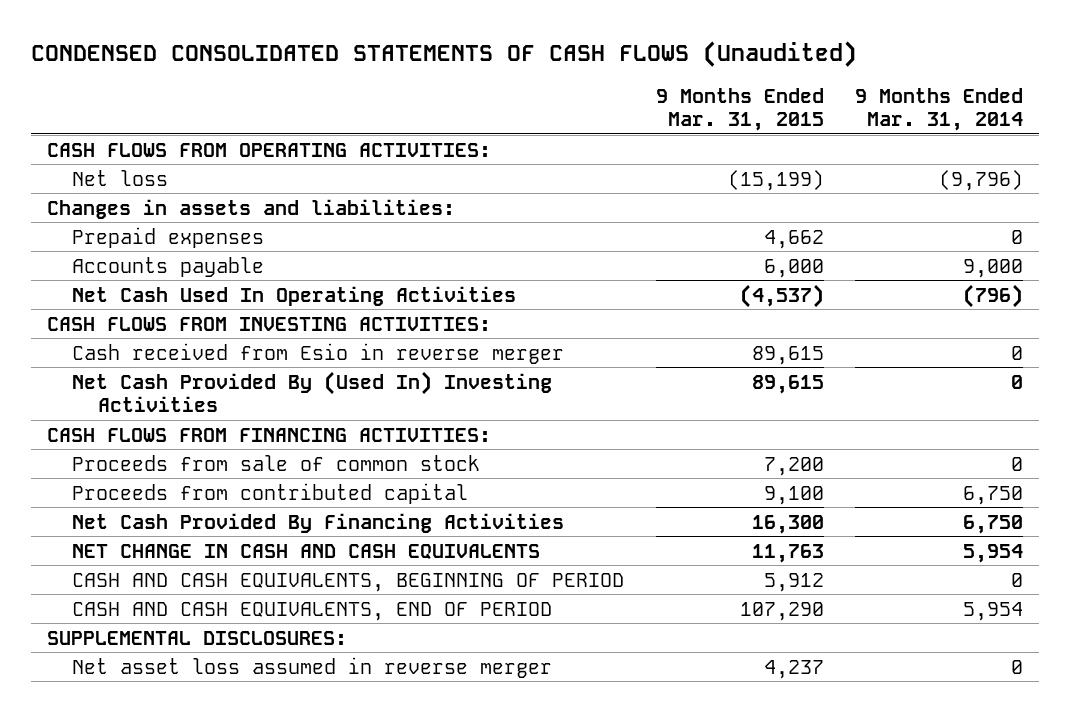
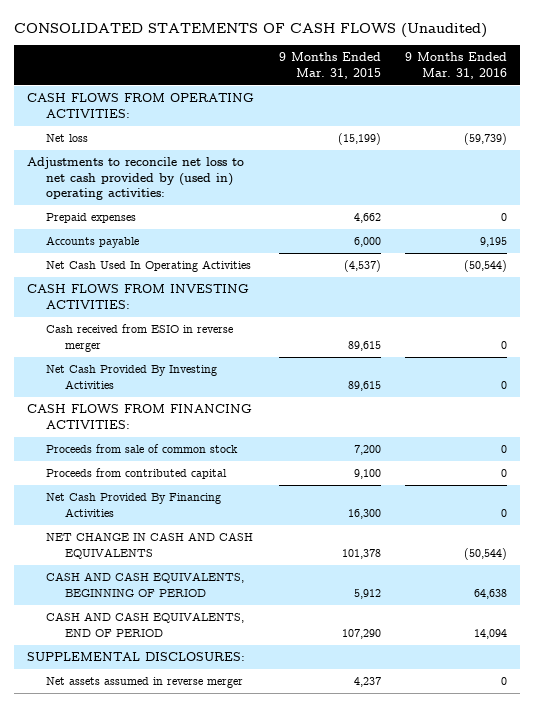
- CONDENSED CONSOLIDATED STATEMENTS OF CASH FLOWS (Unaudited)
+ CONSOLIDATED STATEMENTS OF CASH FLOWS (Unaudited)
- | 9 Months Ended Mar. 31, 2015 | 9 Months Ended Mar. 31, 2014
+ | 9 Months Ended Mar. 31, 2015 | 9 Months Ended Mar. 31, 2016
- Changes in assets and liabilities:
+ Adjustments to reconcile net loss to net cash provided by (used in) operating activities:
- Cash received from Esio in reverse merger | 89,615 | 0
- Net Cash Provided By (Used In) Investing Activities | 89,615 | 0
+ Cash received from ESIO in reverse merger | 89,615 | 0
+ Net Cash Provided By Investing Activities | 89,615 | 0
- NET CHANGE IN CASH AND CASH EQUIVALENTS | 11,763 | 5,954
+ NET CHANGE IN CASH AND CASH EQUIVALENTS | 101,378 | (50,544)
- Net asset loss assumed in reverse merger | 4,237 | 0
+ Net assets assumed in reverse merger | 4,237 | 0

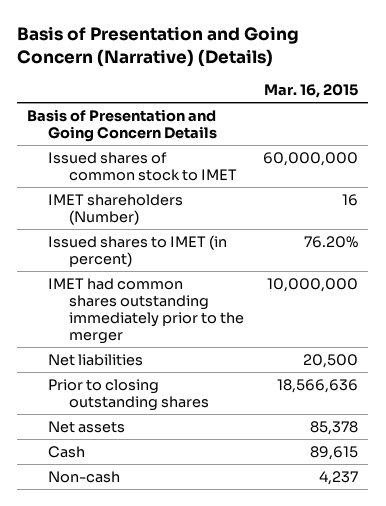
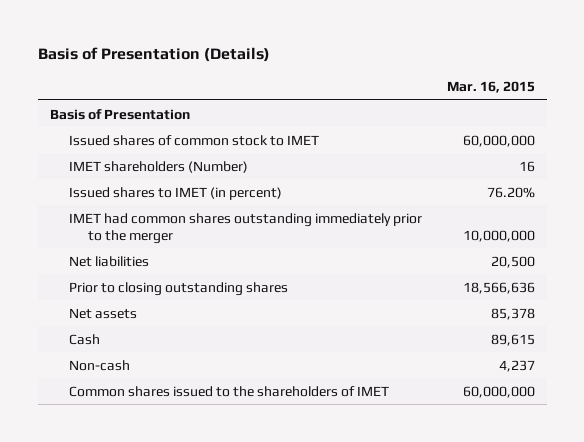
- Basis of Presentation and Going Concern (Narrative) (Details)
+ Basis of Presentation (Details)
- Basis of Presentation and Going Concern Details
+ Basis of Presentation
+ Common shares issued to the shareholders of IMET | 60,000,000

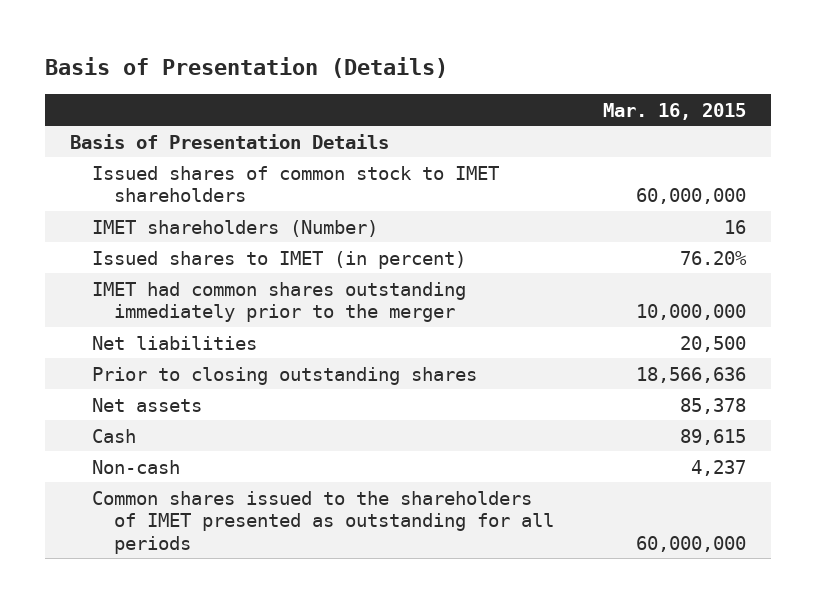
- Basis of Presentation
- Issued shares of common stock to IMET | 60,000,000
+ Basis of Presentation Details
+ Issued shares of common stock to IMET shareholders | 60,000,000
- Common shares issued to the shareholders of IMET | 60,000,000
+ Common shares issued to the shareholders of IMET presented as outstanding for all periods | 60,000,000

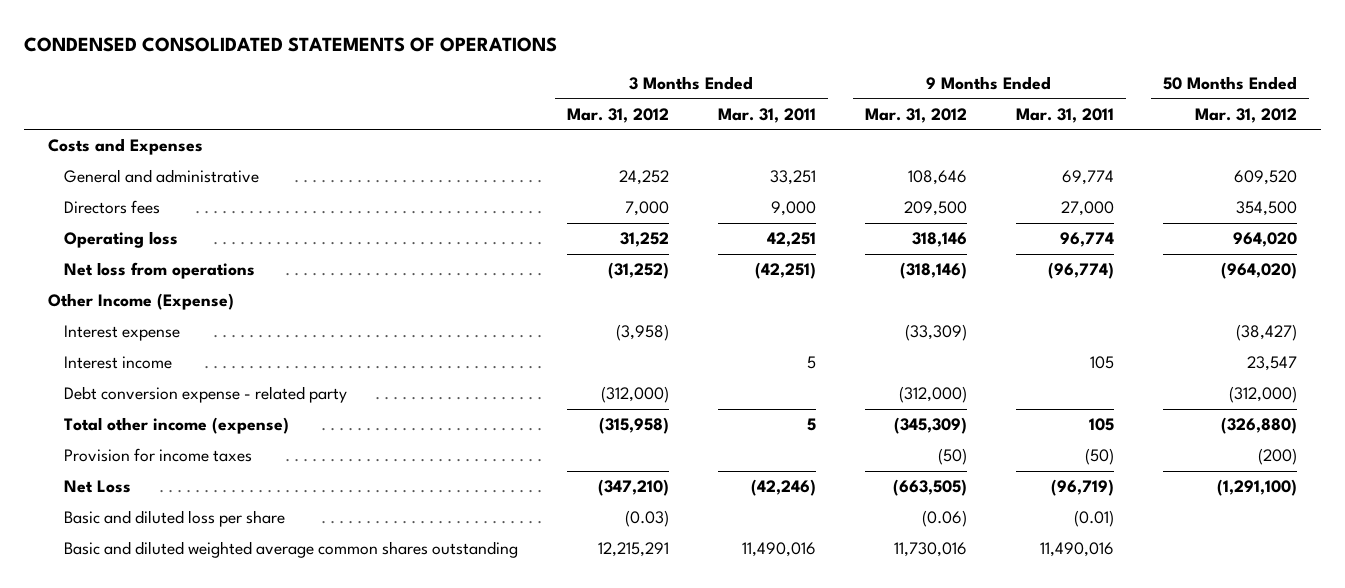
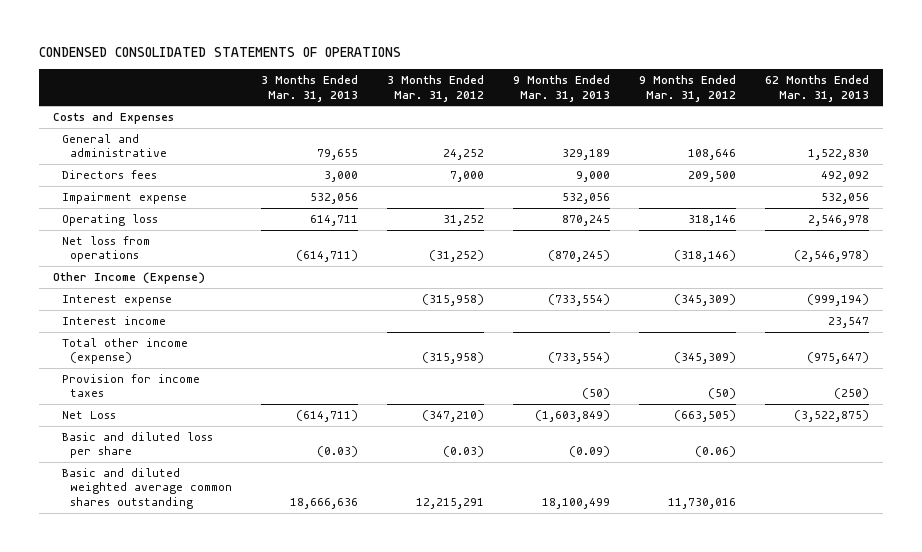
- | 3 Months Ended Mar. 31, 2012 | 3 Months Ended Mar. 31, 2011 | 9 Months Ended Mar. 31, 2012 | 9 Months Ended Mar. 31, 2011 | 50 Months Ended Mar. 31, 2012
+ | 3 Months Ended Mar. 31, 2013 | 3 Months Ended Mar. 31, 2012 | 9 Months Ended Mar. 31, 2013 | 9 Months Ended Mar. 31, 2012 | 62 Months Ended Mar. 31, 2013
+ Impairment expense | 532,056 | | 532,056 | | 532,056
- Interest expense | (3,958) | | (33,309) | | (38,427)
+ Interest expense | | (315,958) | (733,554) | (345,309) | (999,194)
- Debt conversion expense - related party | (312,000) | | (312,000) | | (312,000)

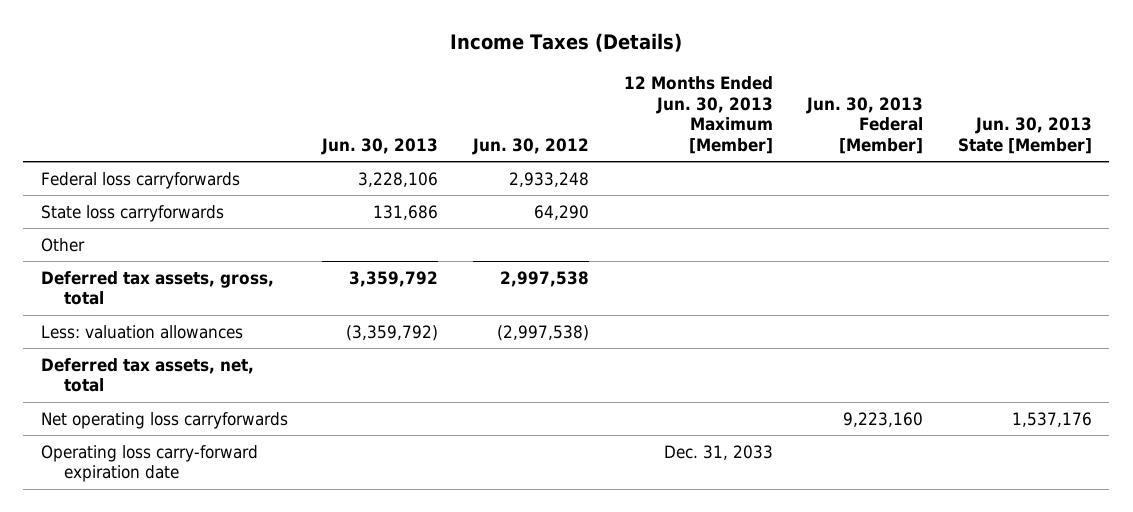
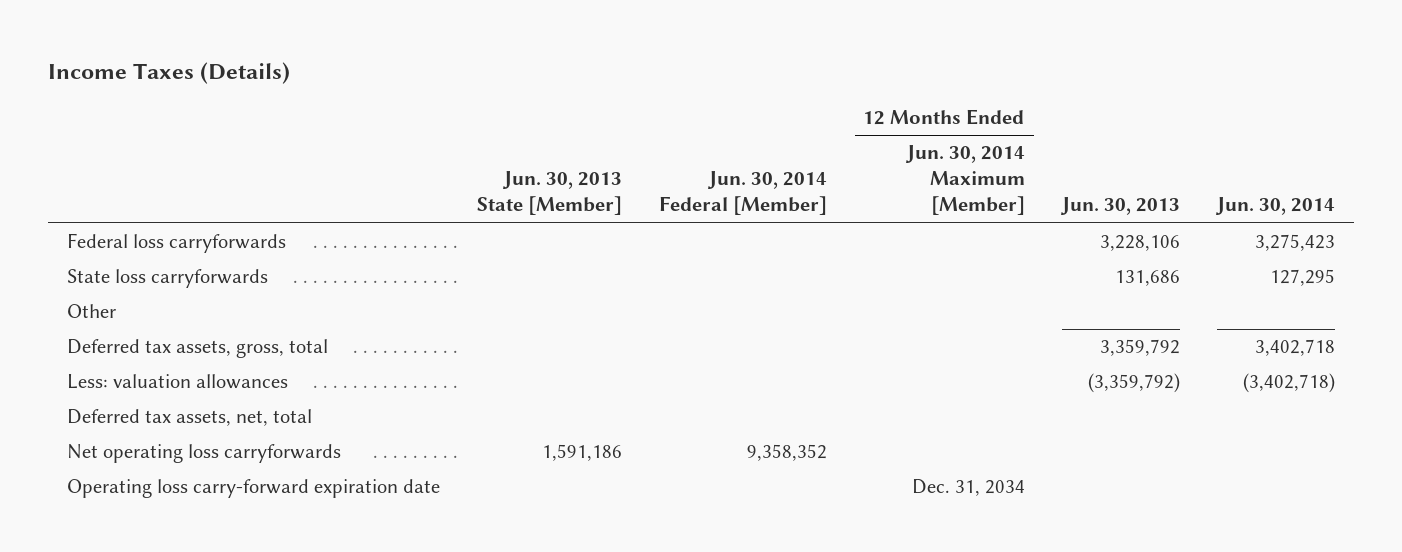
- | Jun. 30, 2013 | Jun. 30, 2012 | 12 Months Ended Jun. 30, 2013 Maximum [Member] | Jun. 30, 2013 Federal [Member] | Jun. 30, 2013 State [Member]
+ | Jun. 30, 2013 State [Member] | Jun. 30, 2014 Federal [Member] | 12 Months Ended Jun. 30, 2014 Maximum [Member] | Jun. 30, 2013 | Jun. 30, 2014
- Net operating loss carryforwards | | | | 9,223,160 | 1,537,176
+ Net operating loss carryforwards | 1,591,186 | 9,358,352 | | |

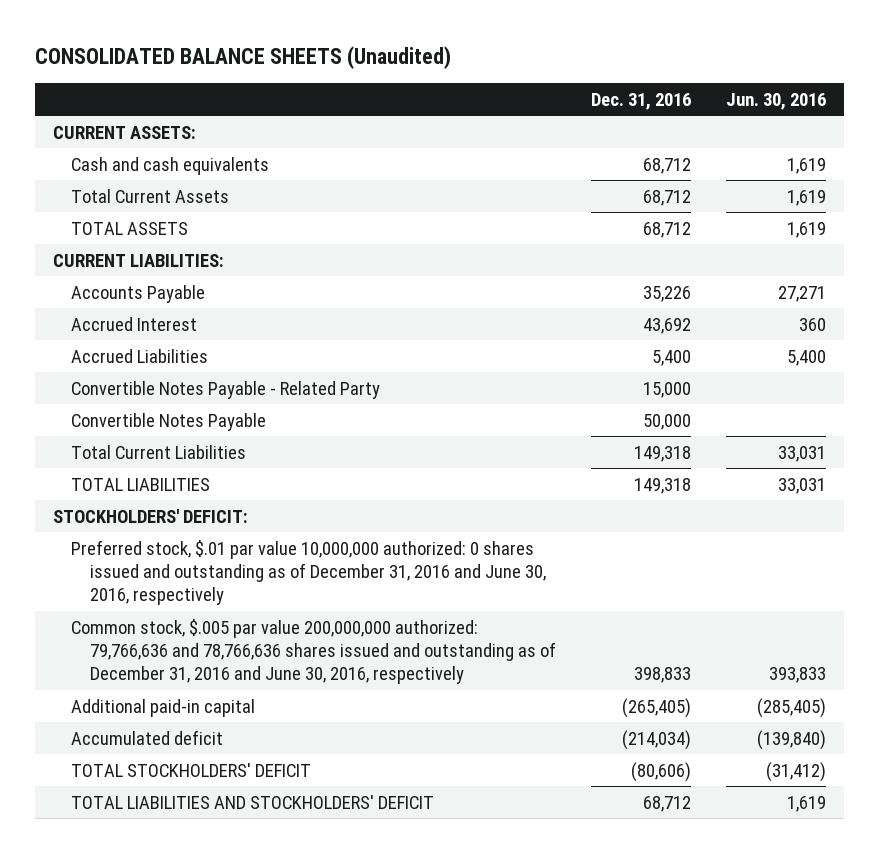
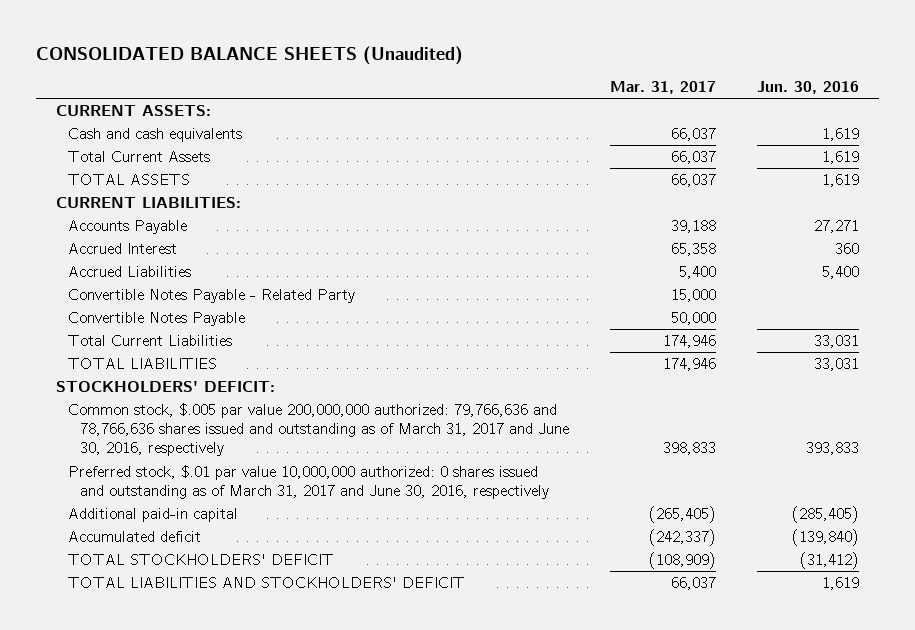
- | Dec. 31, 2016 | Jun. 30, 2016
+ | Mar. 31, 2017 | Jun. 30, 2016
- Preferred stock, $.01 par value 10,000,000 authorized: 0 shares issued and outstanding as of December 31, 2016 and June 30, 2016, respectively
- Common stock, $.005 par value 200,000,000 authorized: 79,766,636 and 78,766,636 shares issued and outstanding as of December 31, 2016 and June 30, 2016, respectively | 398,833 | 393,833
+ Common stock, $.005 par value 200,000,000 authorized: 79,766,636 and 78,766,636 shares issued and outstanding as of March 31, 2017 and June 30, 2016, respectively | 398,833 | 393,833
+ Preferred stock, $.01 par value 10,000,000 authorized: 0 shares issued and outstanding as of March 31, 2017 and June 30, 2016, respectively

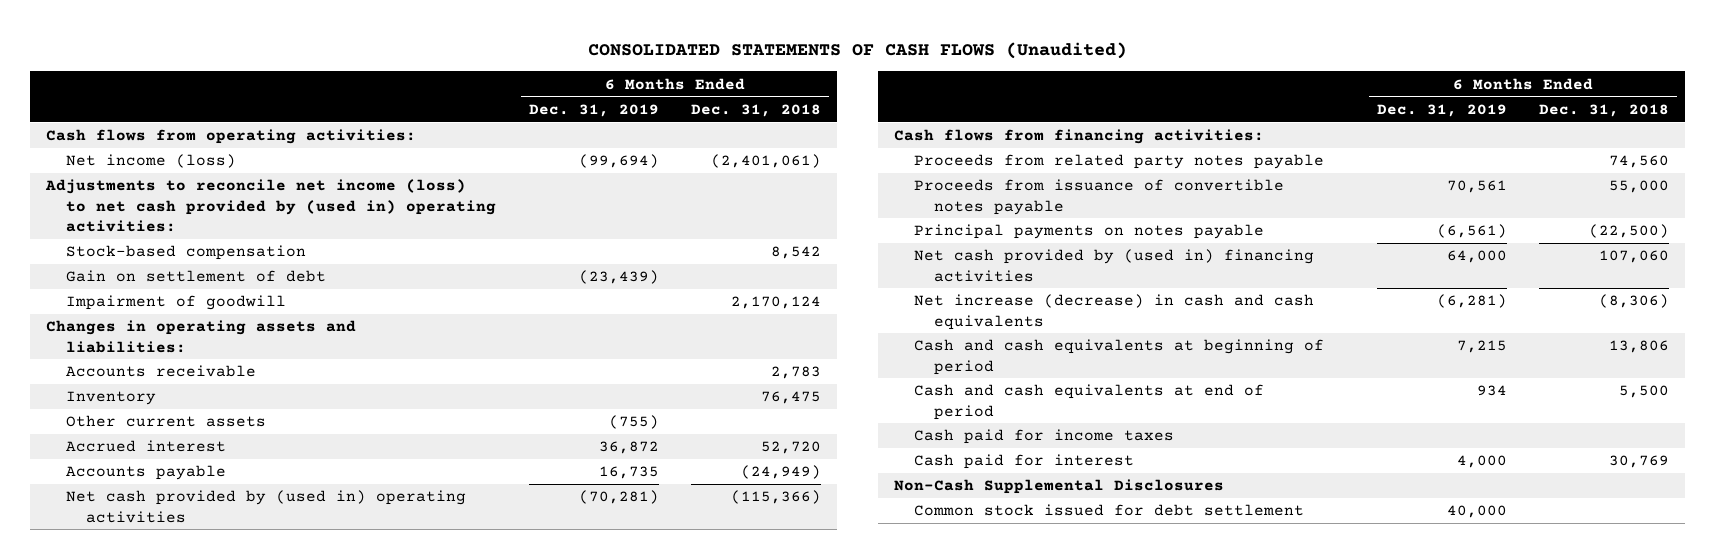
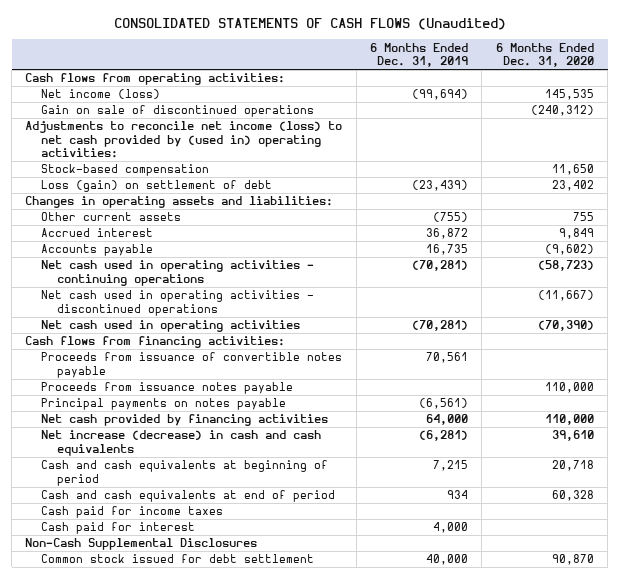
- | 6 Months Ended Dec. 31, 2019 | 6 Months Ended Dec. 31, 2018
+ | 6 Months Ended Dec. 31, 2019 | 6 Months Ended Dec. 31, 2020
+ Gain on sale of discontinued operations | | (240,312)
- Gain on settlement of debt | (23,439) |
- Impairment of goodwill | | 2,170,124
+ Loss (gain) on settlement of debt | (23,439) | 23,402
- Accounts receivable | | 2,783
- Inventory | | 76,475
- Net cash provided by (used in) operating activities | (70,281) | (115,366)
+ Net cash used in operating activities - continuing operations | (70,281) | (58,723)
+ Net cash used in operating activities - discontinued operations | | (11,667)
+ Net cash used in operating activities | (70,281) | (70,390)
- Proceeds from related party notes payable | | 74,560
+ Proceeds from issuance notes payable | | 110,000
- Net cash provided by (used in) financing activities | 64,000 | 107,060
+ Net cash provided by financing activities | 64,000 | 110,000

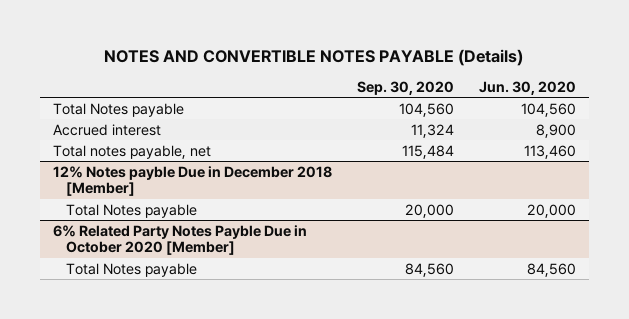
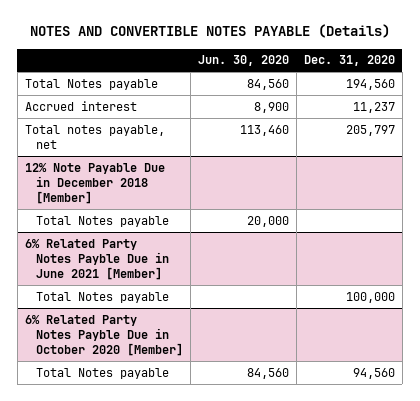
- | Sep. 30, 2020 | Jun. 30, 2020
+ | Jun. 30, 2020 | Dec. 31, 2020
- Total Notes payable | 104,560 | 104,560
+ Total Notes payable | 84,560 | 194,560
- 12% Notes payble Due in December 2018 [Member]
+ 12% Note Payable Due in December 2018 [Member]
+ 6% Related Party Notes Payble Due in June 2021 [Member]
+ Total Notes payable | | 100,000

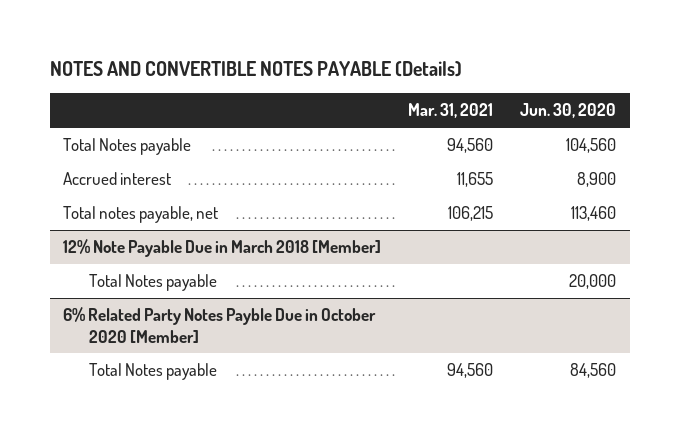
- | Jun. 30, 2020 | Dec. 31, 2020
+ | Mar. 31, 2021 | Jun. 30, 2020
- Total Notes payable | 84,560 | 194,560
+ Total Notes payable | 94,560 | 104,560
- 12% Note Payable Due in December 2018 [Member]
+ 12% Note Payable Due in March 2018 [Member]
- 6% Related Party Notes Payble Due in June 2021 [Member]
- Total Notes payable | | 100,000

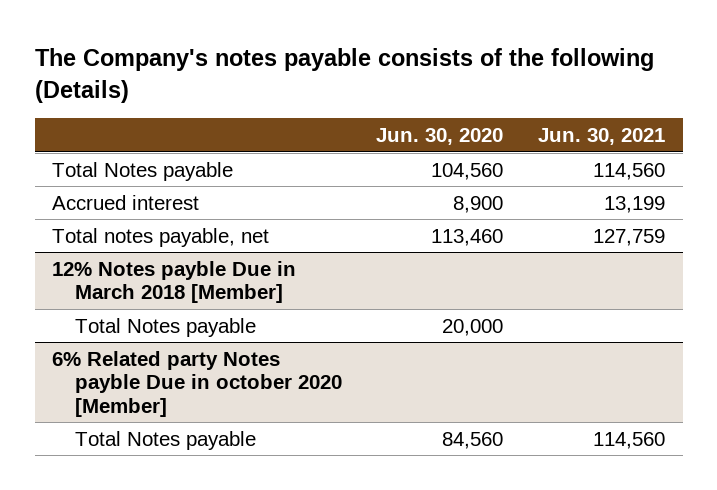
- NOTES AND CONVERTIBLE NOTES PAYABLE (Details)
+ The Company's notes payable consists of the following (Details)
- | Mar. 31, 2021 | Jun. 30, 2020
+ | Jun. 30, 2020 | Jun. 30, 2021
- 12% Note Payable Due in March 2018 [Member]
+ 12% Notes payble Due in March 2018 [Member]
- 6% Related Party Notes Payble Due in October 2020 [Member]
+ 6% Related party Notes payble Due in october 2020 [Member]

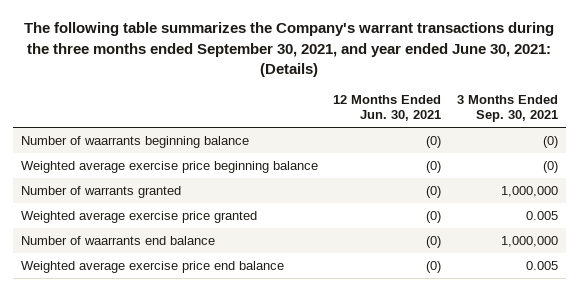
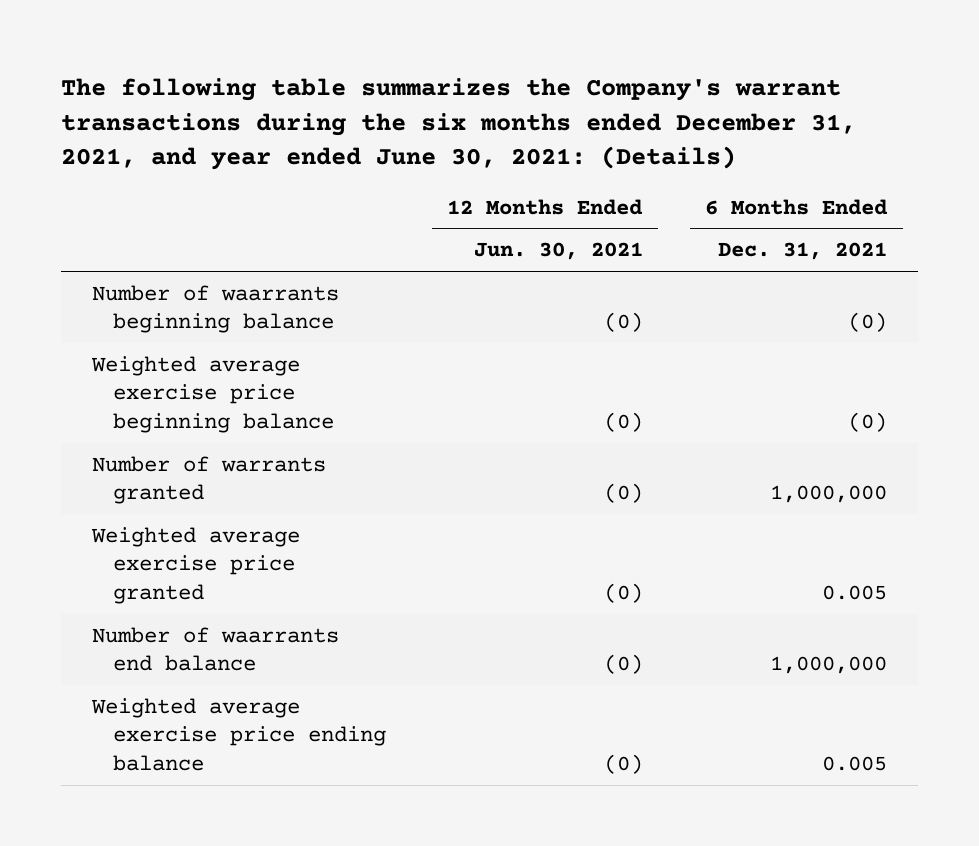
- The following table summarizes the Company's warrant transactions during the three months ended September 30, 2021, and year ended June 30, 2021: (Details)
+ The following table summarizes the Company's warrant transactions during the six months ended December 31, 2021, and year ended June 30, 2021: (Details)
- | 12 Months Ended Jun. 30, 2021 | 3 Months Ended Sep. 30, 2021
+ | 12 Months Ended Jun. 30, 2021 | 6 Months Ended Dec. 31, 2021
- Weighted average exercise price end balance | (0) | 0.005
+ Weighted average exercise price ending balance | (0) | 0.005

